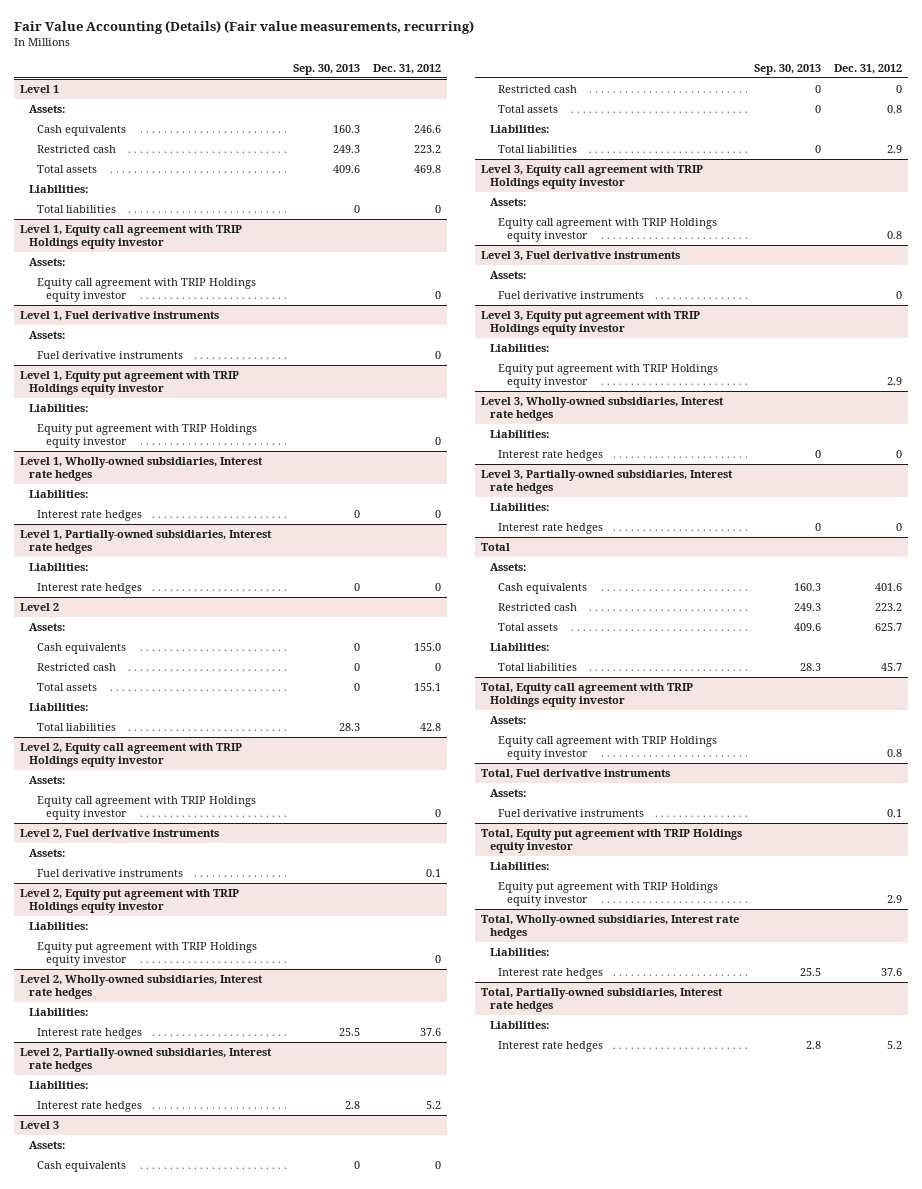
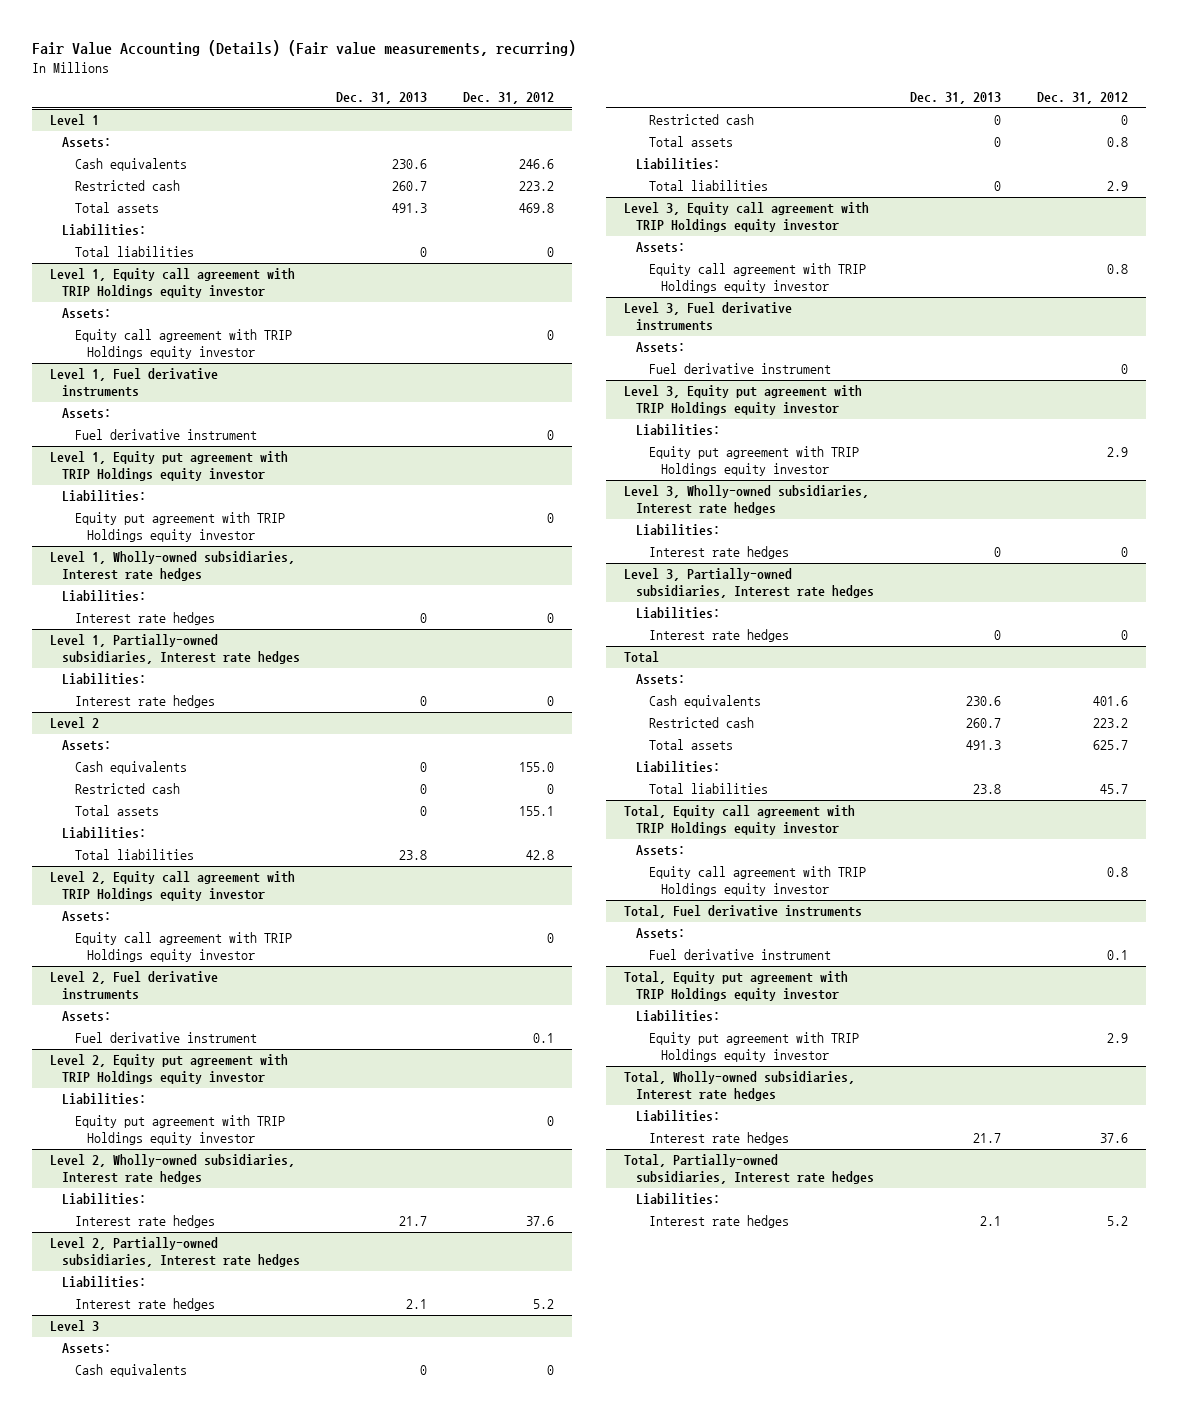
- | Sep. 30, 2013 | Dec. 31, 2012
+ | Dec. 31, 2013 | Dec. 31, 2012
@ Level 1, Fuel derivative instruments
- Fuel derivative instruments | | 0
+ Fuel derivative instrument | | 0
@ Level 2, Fuel derivative instruments
- Fuel derivative instruments | | 0.1
+ Fuel derivative instrument | | 0.1
@ Level 3, Fuel derivative instruments
- Fuel derivative instruments | | 0
+ Fuel derivative instrument | | 0
@ Total, Fuel derivative instruments
- Fuel derivative instruments | | 0.1
+ Fuel derivative instrument | | 0.1

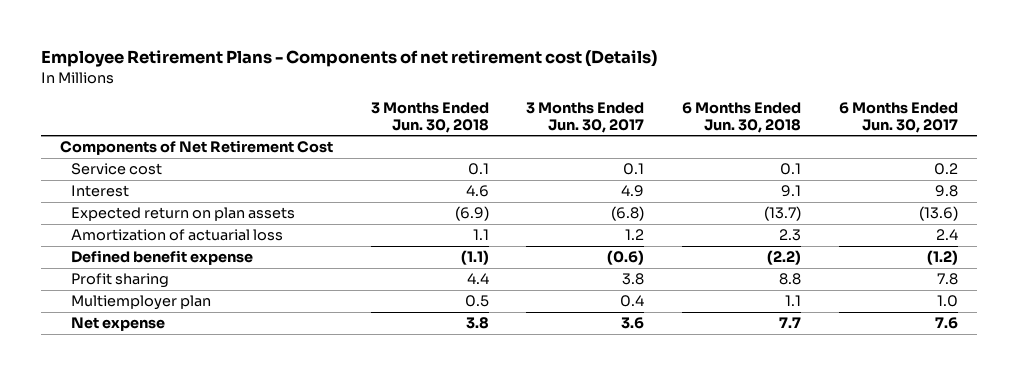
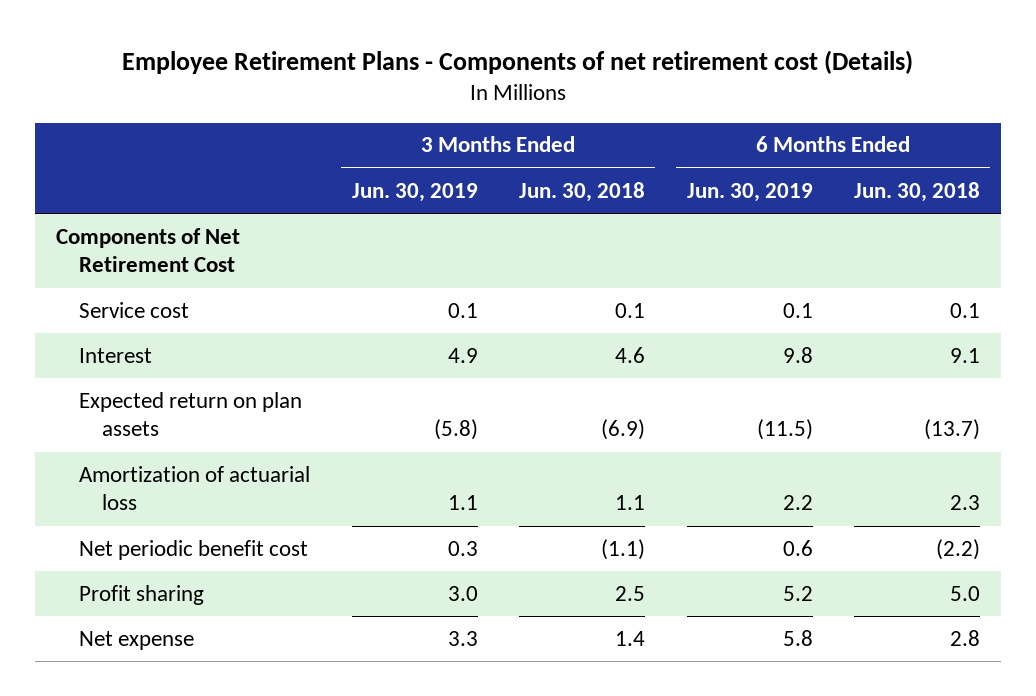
- | 3 Months Ended Jun. 30, 2018 | 3 Months Ended Jun. 30, 2017 | 6 Months Ended Jun. 30, 2018 | 6 Months Ended Jun. 30, 2017
+ | 3 Months Ended Jun. 30, 2019 | 3 Months Ended Jun. 30, 2018 | 6 Months Ended Jun. 30, 2019 | 6 Months Ended Jun. 30, 2018
- Defined benefit expense | (1.1) | (0.6) | (2.2) | (1.2)
- Profit sharing | 4.4 | 3.8 | 8.8 | 7.8
- Multiemployer plan | 0.5 | 0.4 | 1.1 | 1.0
- Net expense | 3.8 | 3.6 | 7.7 | 7.6
+ Net periodic benefit cost | 0.3 | (1.1) | 0.6 | (2.2)
+ Profit sharing | 3.0 | 2.5 | 5.2 | 5.0
+ Net expense | 3.3 | 1.4 | 5.8 | 2.8

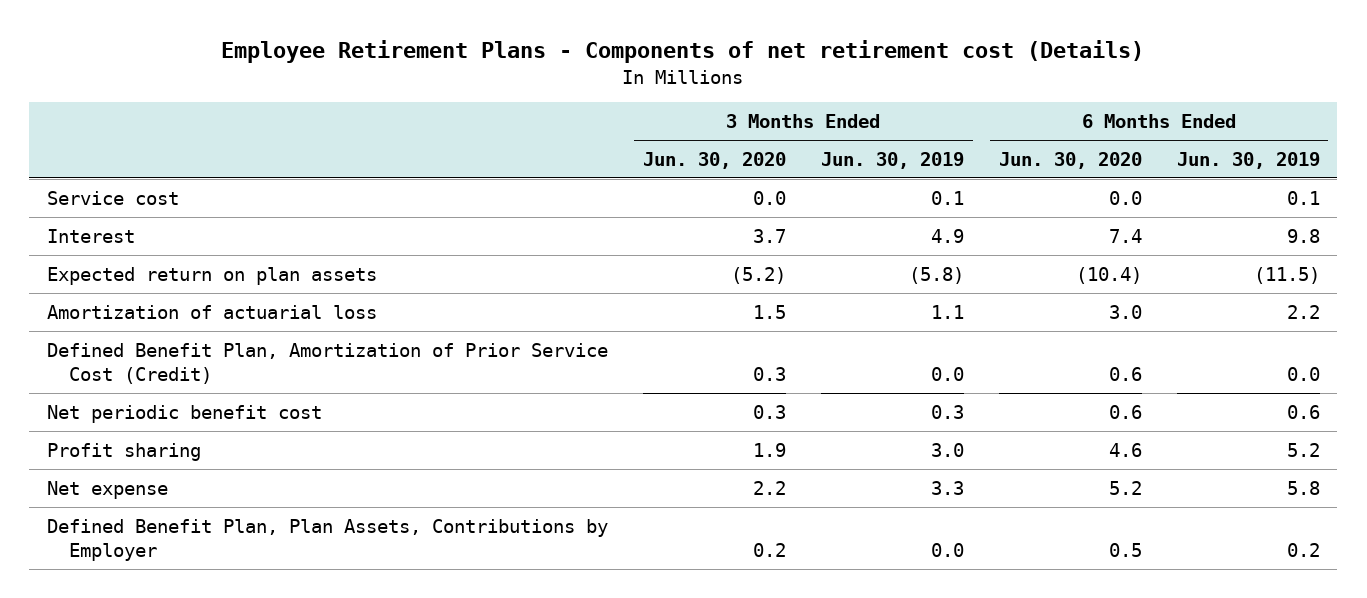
- | 3 Months Ended Jun. 30, 2019 | 3 Months Ended Jun. 30, 2018 | 6 Months Ended Jun. 30, 2019 | 6 Months Ended Jun. 30, 2018
+ | 3 Months Ended Jun. 30, 2020 | 3 Months Ended Jun. 30, 2019 | 6 Months Ended Jun. 30, 2020 | 6 Months Ended Jun. 30, 2019
- Components of Net Retirement Cost
+ Defined Benefit Plan, Amortization of Prior Service Cost (Credit) | 0.3 | 0.0 | 0.6 | 0.0
+ Defined Benefit Plan, Plan Assets, Contributions by Employer | 0.2 | 0.0 | 0.5 | 0.2

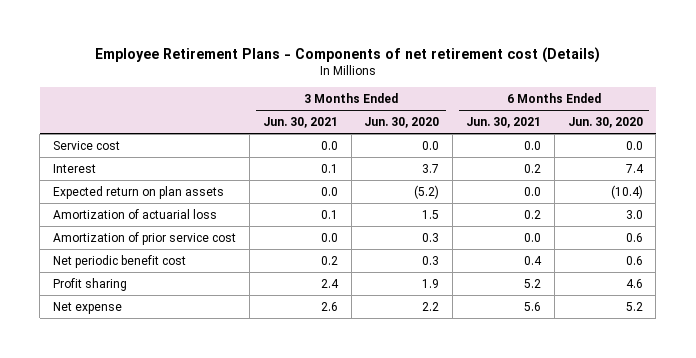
- | 3 Months Ended Jun. 30, 2020 | 3 Months Ended Jun. 30, 2019 | 6 Months Ended Jun. 30, 2020 | 6 Months Ended Jun. 30, 2019
+ | 3 Months Ended Jun. 30, 2021 | 3 Months Ended Jun. 30, 2020 | 6 Months Ended Jun. 30, 2021 | 6 Months Ended Jun. 30, 2020
- Defined Benefit Plan, Amortization of Prior Service Cost (Credit) | 0.3 | 0.0 | 0.6 | 0.0
+ Amortization of prior service cost | 0.0 | 0.3 | 0.0 | 0.6
- Defined Benefit Plan, Plan Assets, Contributions by Employer | 0.2 | 0.0 | 0.5 | 0.2

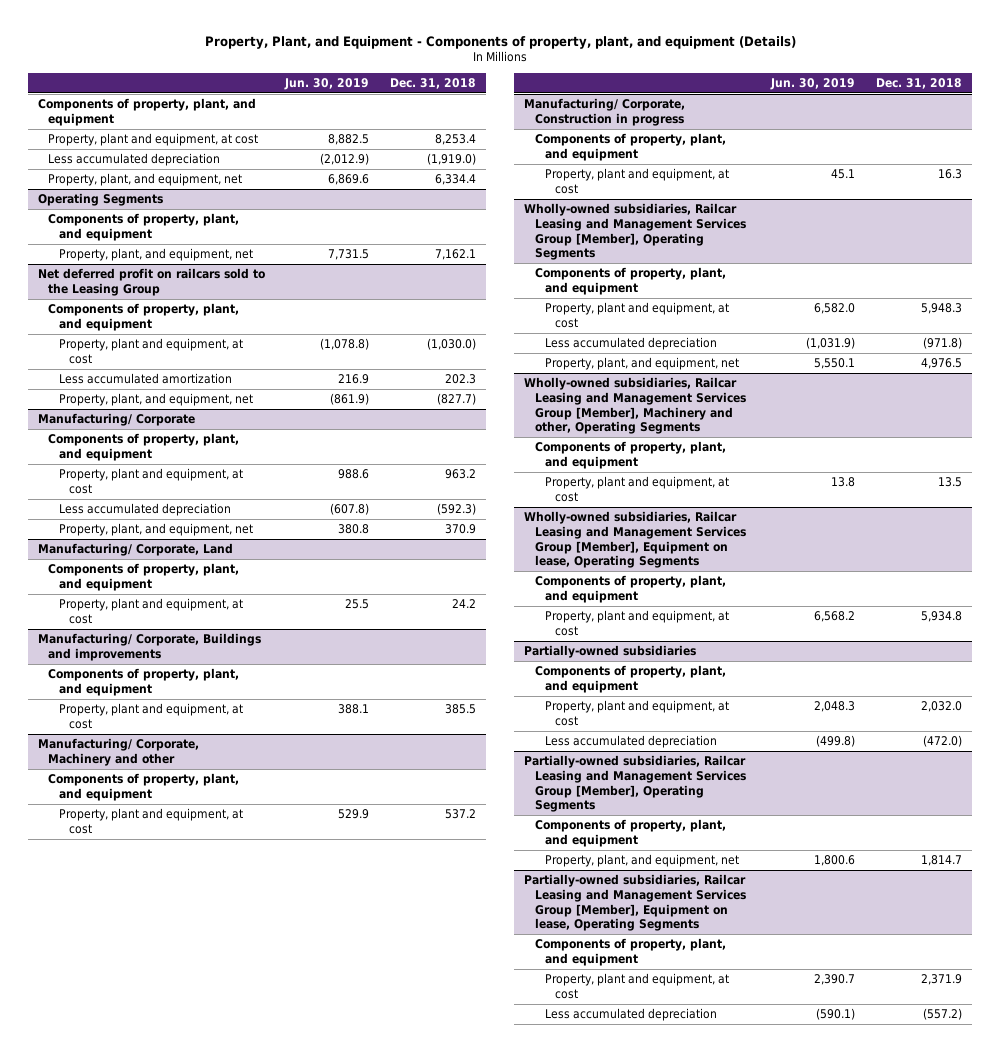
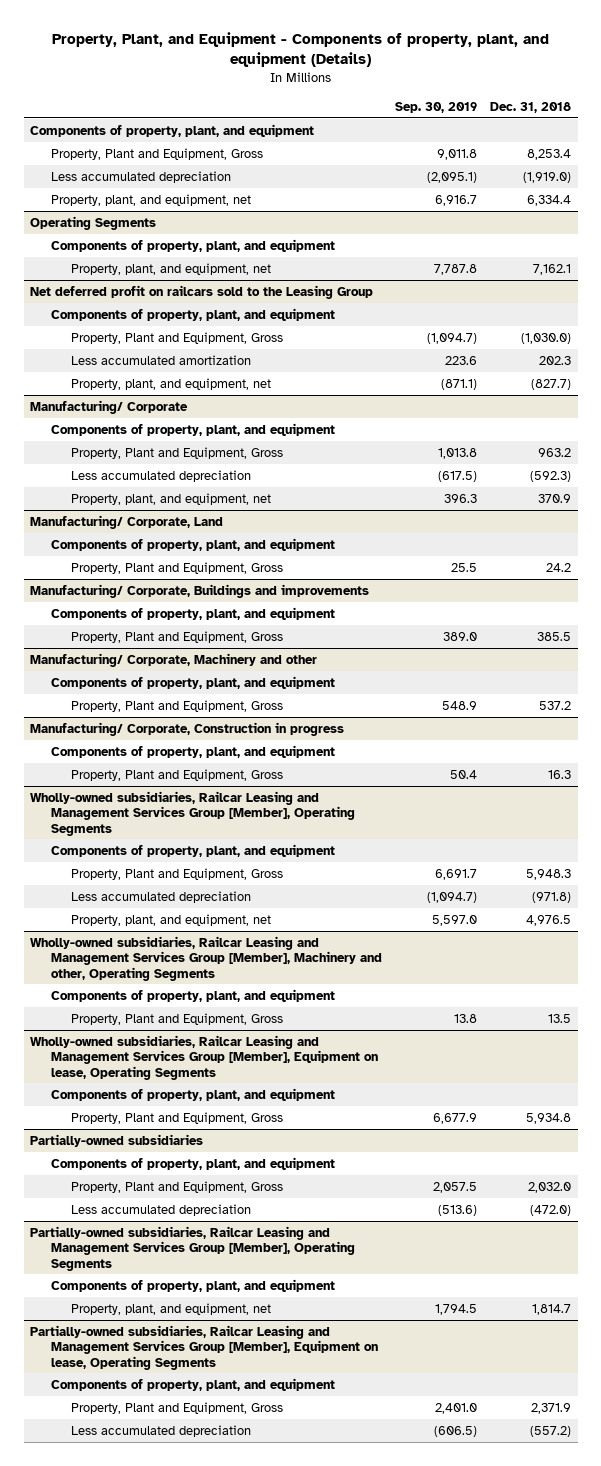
- | Jun. 30, 2019 | Dec. 31, 2018
+ | Sep. 30, 2019 | Dec. 31, 2018
- Property, plant and equipment, at cost | 8,882.5 | 8,253.4
+ Property, Plant and Equipment, Gross | 9,011.8 | 8,253.4
@ Net deferred profit on railcars sold to the Leasing Group
- Property, plant and equipment, at cost | (1,078.8) | (1,030.0)
+ Property, Plant and Equipment, Gross | (1,094.7) | (1,030.0)
@ Manufacturing/ Corporate
- Property, plant and equipment, at cost | 988.6 | 963.2
+ Property, Plant and Equipment, Gross | 1,013.8 | 963.2
@ Manufacturing/ Corporate, Land
- Property, plant and equipment, at cost | 25.5 | 24.2
+ Property, Plant and Equipment, Gross | 25.5 | 24.2
@ Manufacturing/ Corporate, Buildings and improvements
- Property, plant and equipment, at cost | 388.1 | 385.5
+ Property, Plant and Equipment, Gross | 389.0 | 385.5
@ Manufacturing/ Corporate, Machinery and other
- Property, plant and equipment, at cost | 529.9 | 537.2
+ Property, Plant and Equipment, Gross | 548.9 | 537.2
@ Manufacturing/ Corporate, Construction in progress
- Property, plant and equipment, at cost | 45.1 | 16.3
+ Property, Plant and Equipment, Gross | 50.4 | 16.3
@ Wholly-owned subsidiaries, Railcar Leasing and Management Services Group [Member], Operating Segments
- Property, plant and equipment, at cost | 6,582.0 | 5,948.3
+ Property, Plant and Equipment, Gross | 6,691.7 | 5,948.3
@ Wholly-owned subsidiaries, Railcar Leasing and Management Services Group [Member], Machinery and other, Operating Segments
- Property, plant and equipment, at cost | 13.8 | 13.5
+ Property, Plant and Equipment, Gross | 13.8 | 13.5
@ Wholly-owned subsidiaries, Railcar Leasing and Management Services Group [Member], Equipment on lease, Operating Segments
- Property, plant and equipment, at cost | 6,568.2 | 5,934.8
+ Property, Plant and Equipment, Gross | 6,677.9 | 5,934.8
@ Partially-owned subsidiaries
- Property, plant and equipment, at cost | 2,048.3 | 2,032.0
+ Property, Plant and Equipment, Gross | 2,057.5 | 2,032.0
@ Partially-owned subsidiaries, Railcar Leasing and Management Services Group [Member], Equipment on lease, Operating Segments
- Property, plant and equipment, at cost | 2,390.7 | 2,371.9
+ Property, Plant and Equipment, Gross | 2,401.0 | 2,371.9

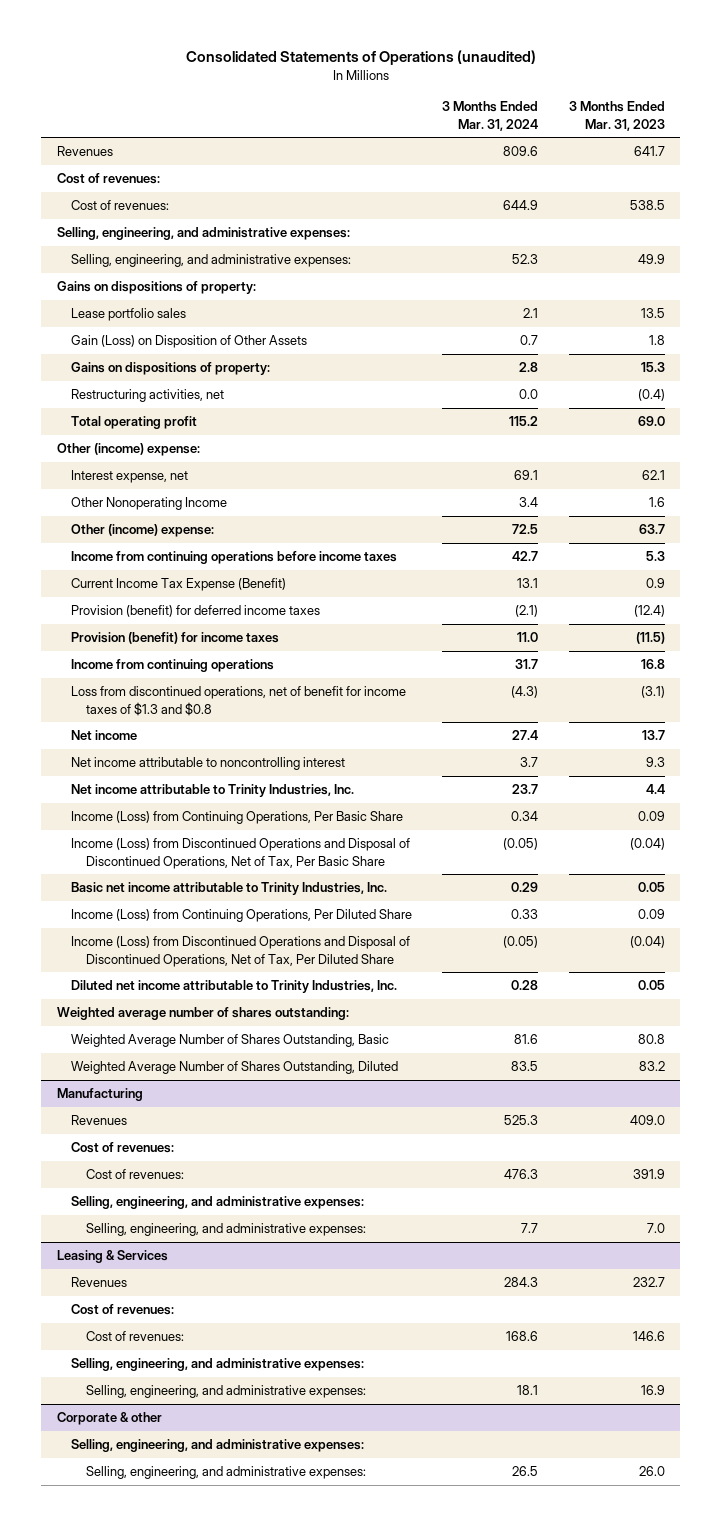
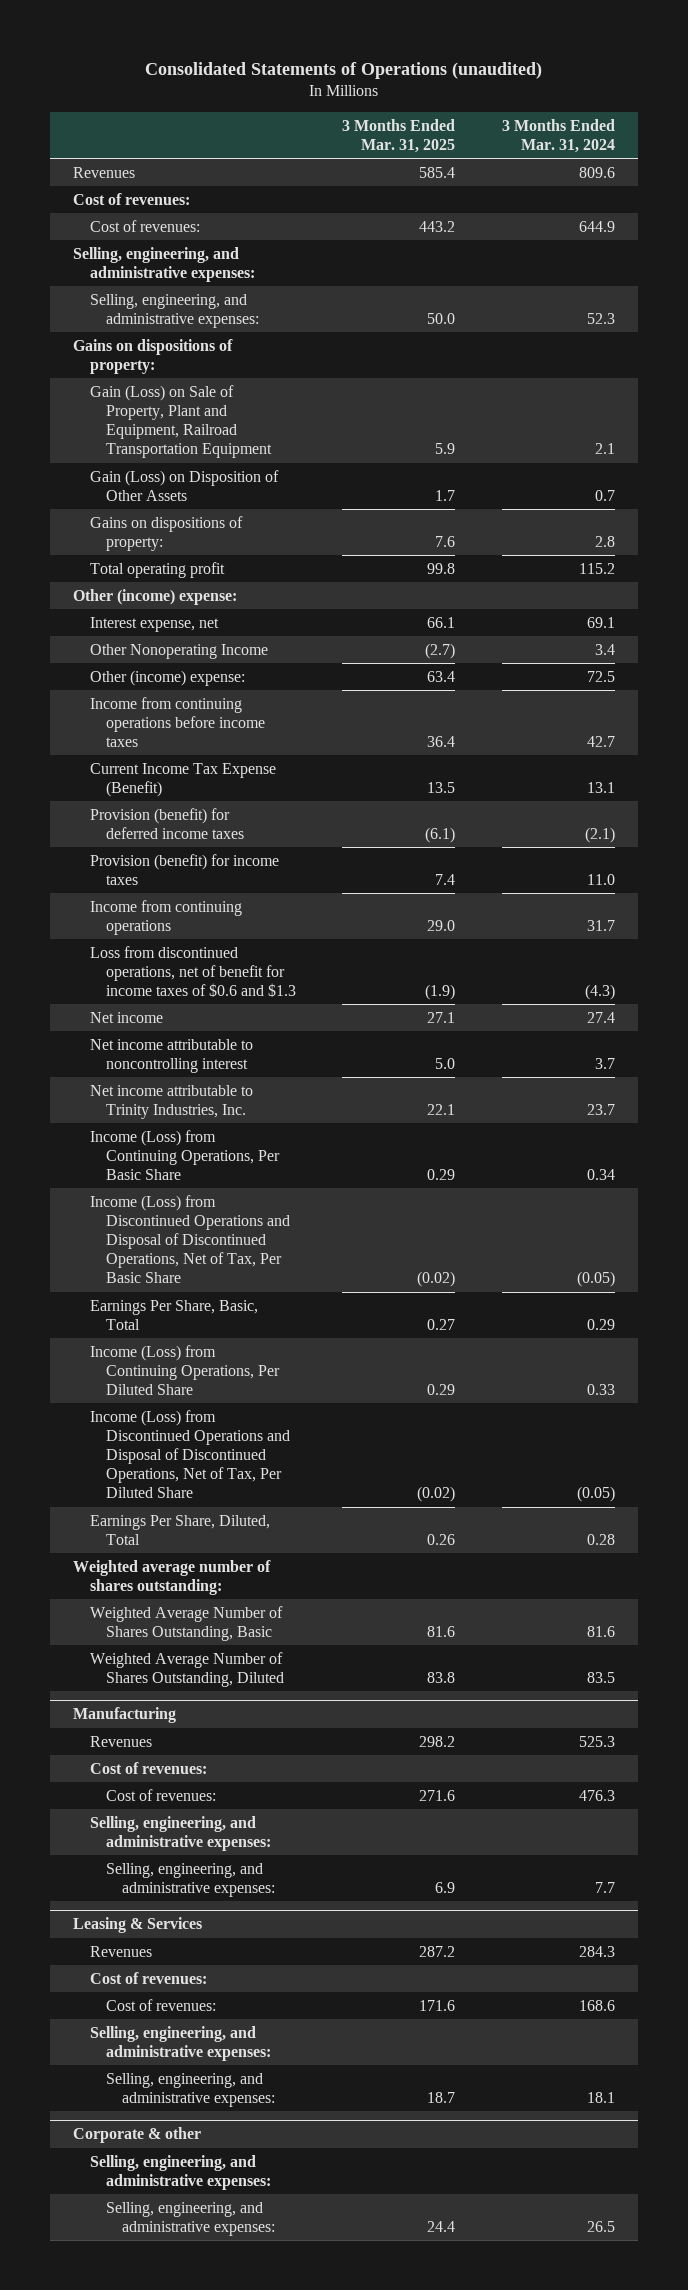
- | 3 Months Ended Mar. 31, 2024 | 3 Months Ended Mar. 31, 2023
+ | 3 Months Ended Mar. 31, 2025 | 3 Months Ended Mar. 31, 2024
- Lease portfolio sales | 2.1 | 13.5
+ Gain (Loss) on Sale of Property, Plant and Equipment, Railroad Transportation Equipment | 5.9 | 2.1
- Restructuring activities, net | 0.0 | (0.4)
- Loss from discontinued operations, net of benefit for income taxes of $1.3 and $0.8 | (4.3) | (3.1)
+ Loss from discontinued operations, net of benefit for income taxes of $0.6 and $1.3 | (1.9) | (4.3)
- Basic net income attributable to Trinity Industries, Inc. | 0.29 | 0.05
+ Earnings Per Share, Basic, Total | 0.27 | 0.29
- Diluted net income attributable to Trinity Industries, Inc. | 0.28 | 0.05
+ Earnings Per Share, Diluted, Total | 0.26 | 0.28

